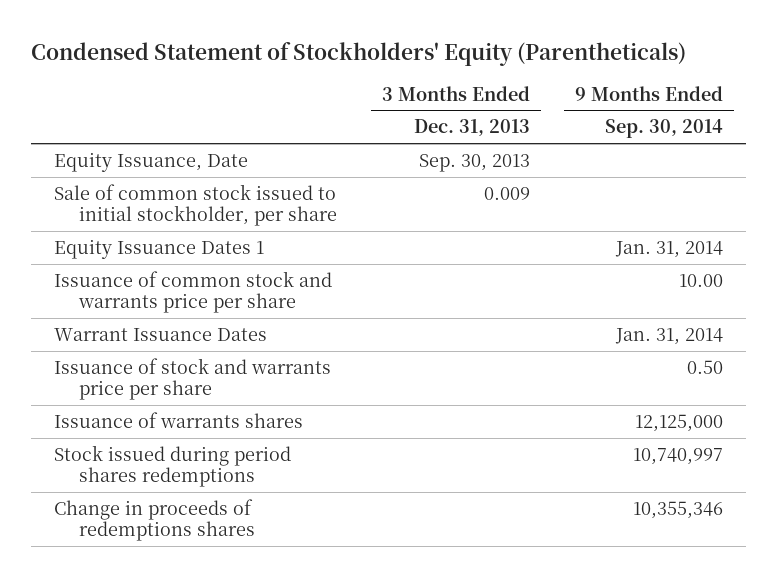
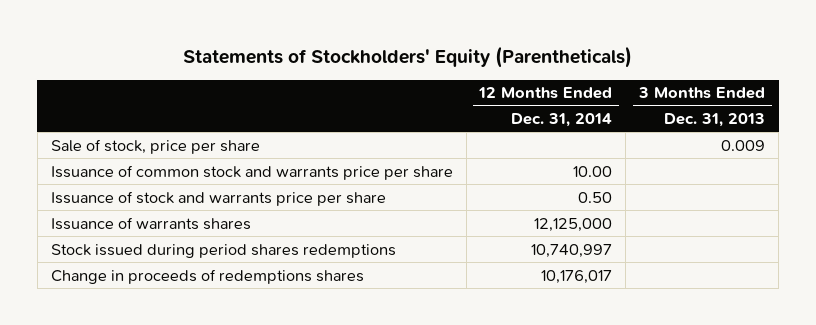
- Condensed Statement of Stockholders' Equity (Parentheticals)
+ Statements of Stockholders' Equity (Parentheticals)
- | 3 Months Ended Dec. 31, 2013 | 9 Months Ended Sep. 30, 2014
+ | 12 Months Ended Dec. 31, 2014 | 3 Months Ended Dec. 31, 2013
- Equity Issuance, Date | Sep. 30, 2013 |
- Sale of common stock issued to initial stockholder, per share | 0.009 |
- Equity Issuance Dates 1 | | Jan. 31, 2014
+ Sale of stock, price per share | | 0.009
- Warrant Issuance Dates | | Jan. 31, 2014

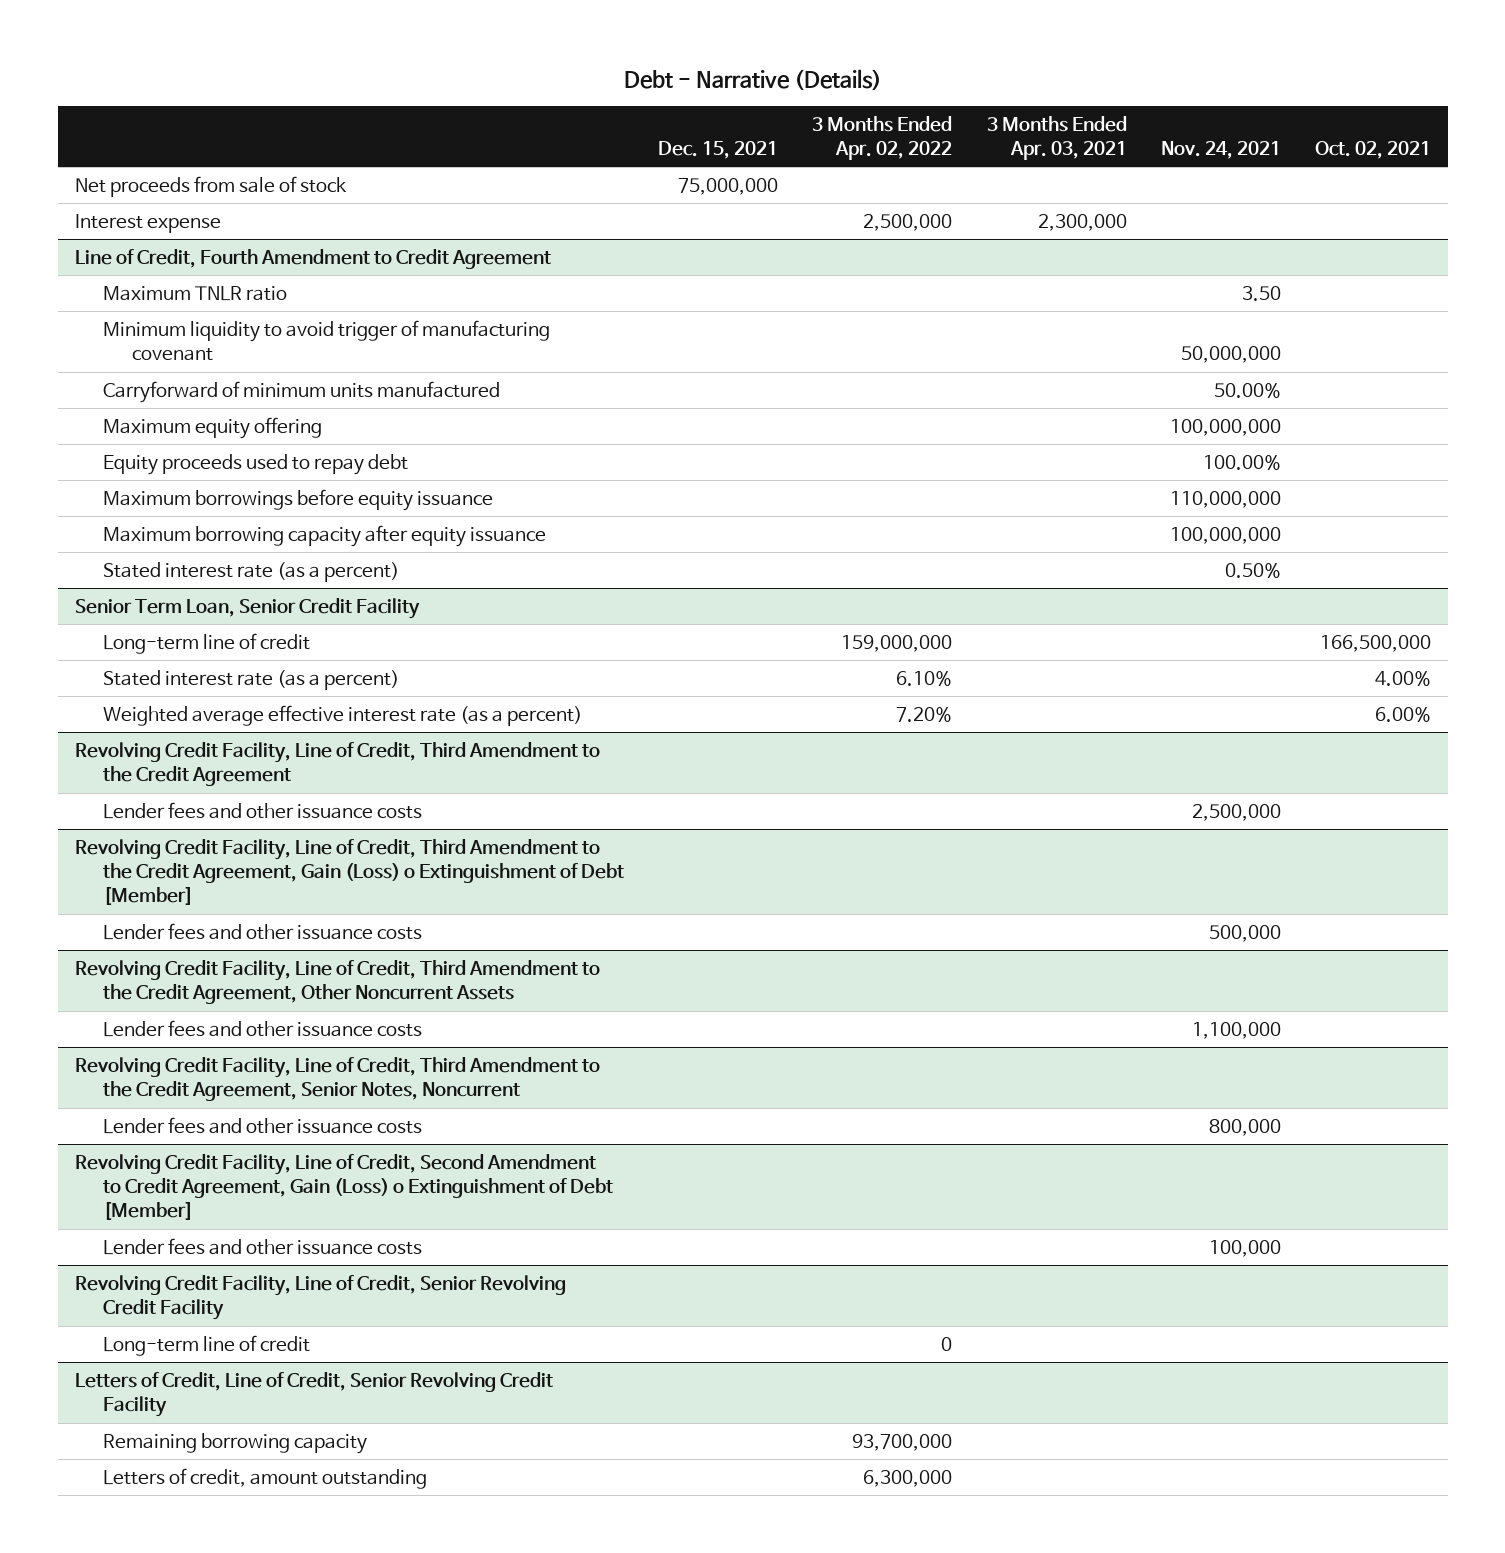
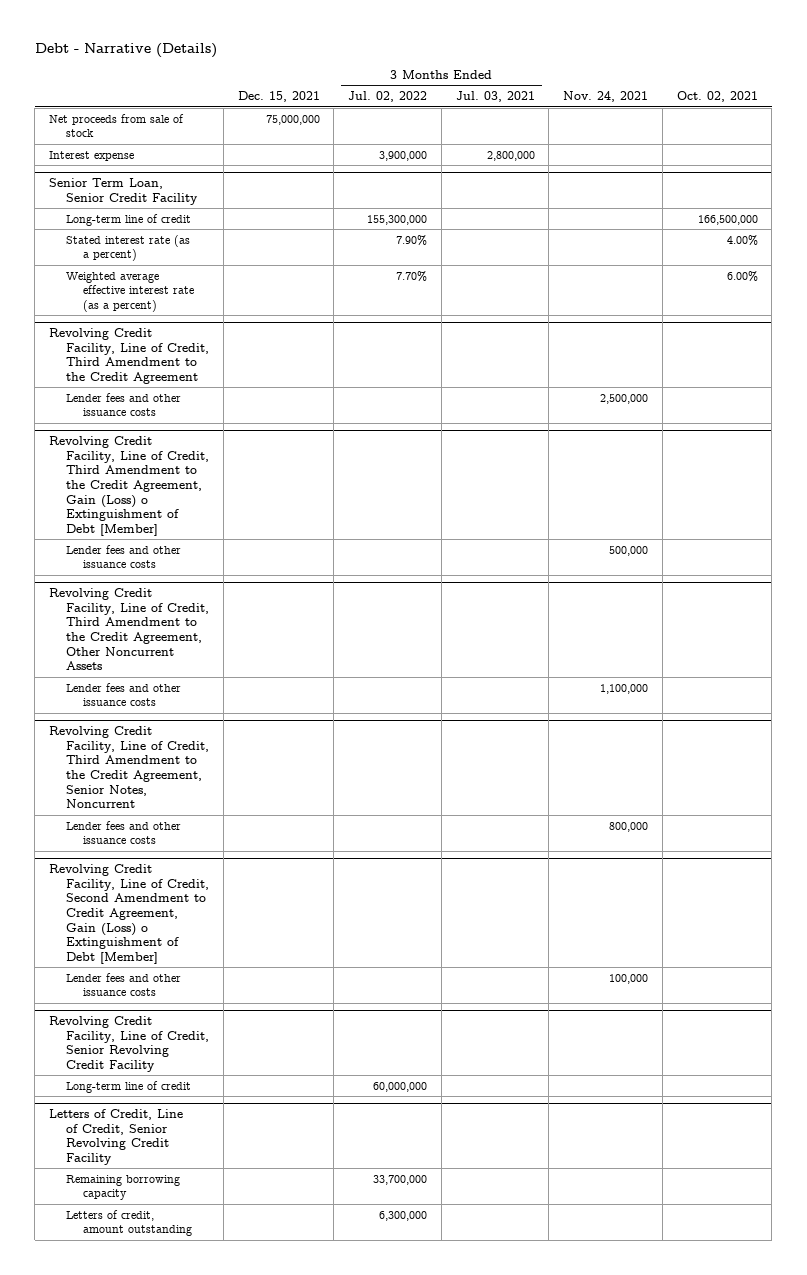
- | Dec. 15, 2021 | 3 Months Ended Apr. 02, 2022 | 3 Months Ended Apr. 03, 2021 | Nov. 24, 2021 | Oct. 02, 2021
+ | Dec. 15, 2021 | 3 Months Ended Jul. 02, 2022 | 3 Months Ended Jul. 03, 2021 | Nov. 24, 2021 | Oct. 02, 2021
- Line of Credit, Fourth Amendment to Credit Agreement
- Maximum TNLR ratio | | | | 3.50 |
- Minimum liquidity to avoid trigger of manufacturing covenant | | | | 50,000,000 |
- Carryforward of minimum units manufactured | | | | 50.00% |
- Maximum equity offering | | | | 100,000,000 |
- Equity proceeds used to repay debt | | | | 100.00% |
- Maximum borrowings before equity issuance | | | | 110,000,000 |
- Maximum borrowing capacity after equity issuance | | | | 100,000,000 |
- Stated interest rate (as a percent) | | | | 0.50% |

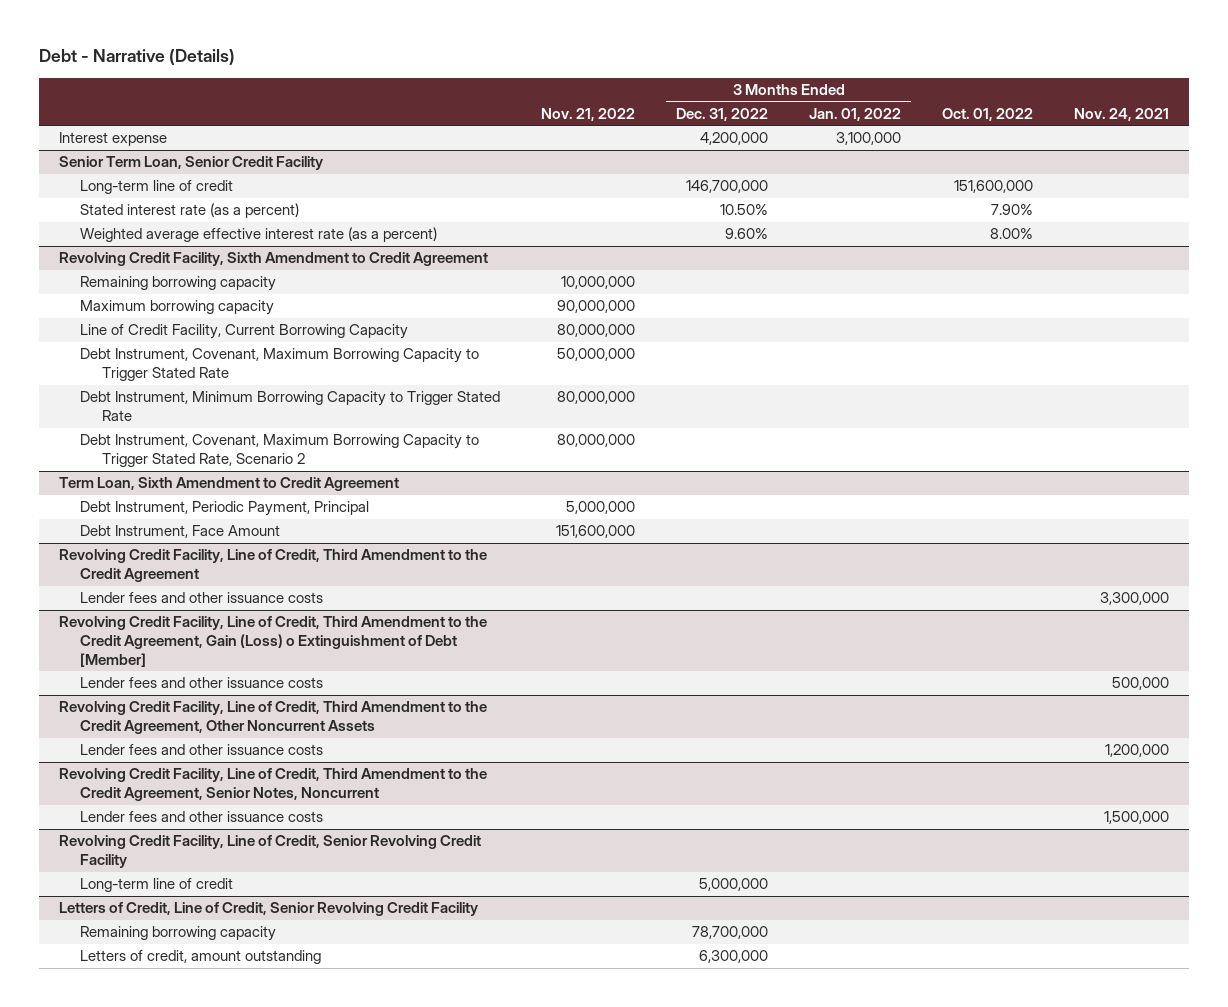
- | Dec. 15, 2021 | 3 Months Ended Jul. 02, 2022 | 3 Months Ended Jul. 03, 2021 | Nov. 24, 2021 | Oct. 02, 2021
+ | Nov. 21, 2022 | 3 Months Ended Dec. 31, 2022 | 3 Months Ended Jan. 01, 2022 | Oct. 01, 2022 | Nov. 24, 2021
- Net proceeds from sale of stock | 75,000,000 | | | |
+ Revolving Credit Facility, Sixth Amendment to Credit Agreement
+ Remaining borrowing capacity | 10,000,000 | | | |
+ Maximum borrowing capacity | 90,000,000 | | | |
+ Line of Credit Facility, Current Borrowing Capacity | 80,000,000 | | | |
+ Debt Instrument, Covenant, Maximum Borrowing Capacity to Trigger Stated Rate | 50,000,000 | | | |
+ Debt Instrument, Minimum Borrowing Capacity to Trigger Stated Rate | 80,000,000 | | | |
+ Debt Instrument, Covenant, Maximum Borrowing Capacity to Trigger Stated Rate, Scenario 2 | 80,000,000 | | | |
+ Term Loan, Sixth Amendment to Credit Agreement
+ Debt Instrument, Periodic Payment, Principal | 5,000,000 | | | |
+ Debt Instrument, Face Amount | 151,600,000 | | | |
@ Revolving Credit Facility, Line of Credit, Third Amendment to the Credit Agreement
- Lender fees and other issuance costs | | | | 2,500,000 |
+ Lender fees and other issuance costs | | | | | 3,300,000
@ Revolving Credit Facility, Line of Credit, Third Amendment to the Credit Agreement, Other Noncurrent Assets
- Lender fees and other issuance costs | | | | 1,100,000 |
+ Lender fees and other issuance costs | | | | | 1,200,000
@ Revolving Credit Facility, Line of Credit, Third Amendment to the Credit Agreement, Senior Notes, Noncurrent
- Lender fees and other issuance costs | | | | 800,000 |
- Revolving Credit Facility, Line of Credit, Second Amendment to Credit Agreement, Gain (Loss) o Extinguishment of Debt [Member]
- Lender fees and other issuance costs | | | | 100,000 |
@ Revolving Credit Facility, Line of Credit, Third Amendment to the Credit Agreement, Senior Notes, Noncurrent
+ Lender fees and other issuance costs | | | | | 1,500,000

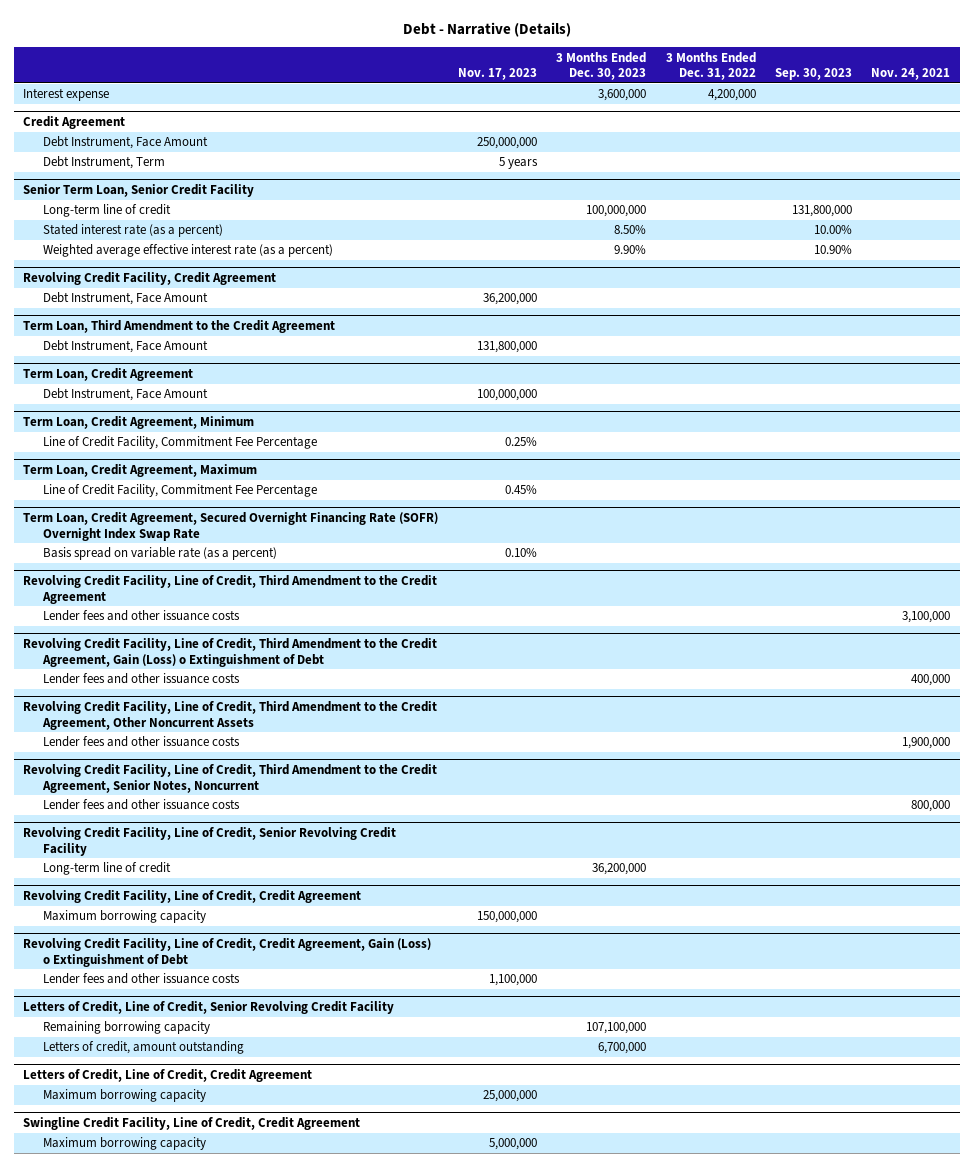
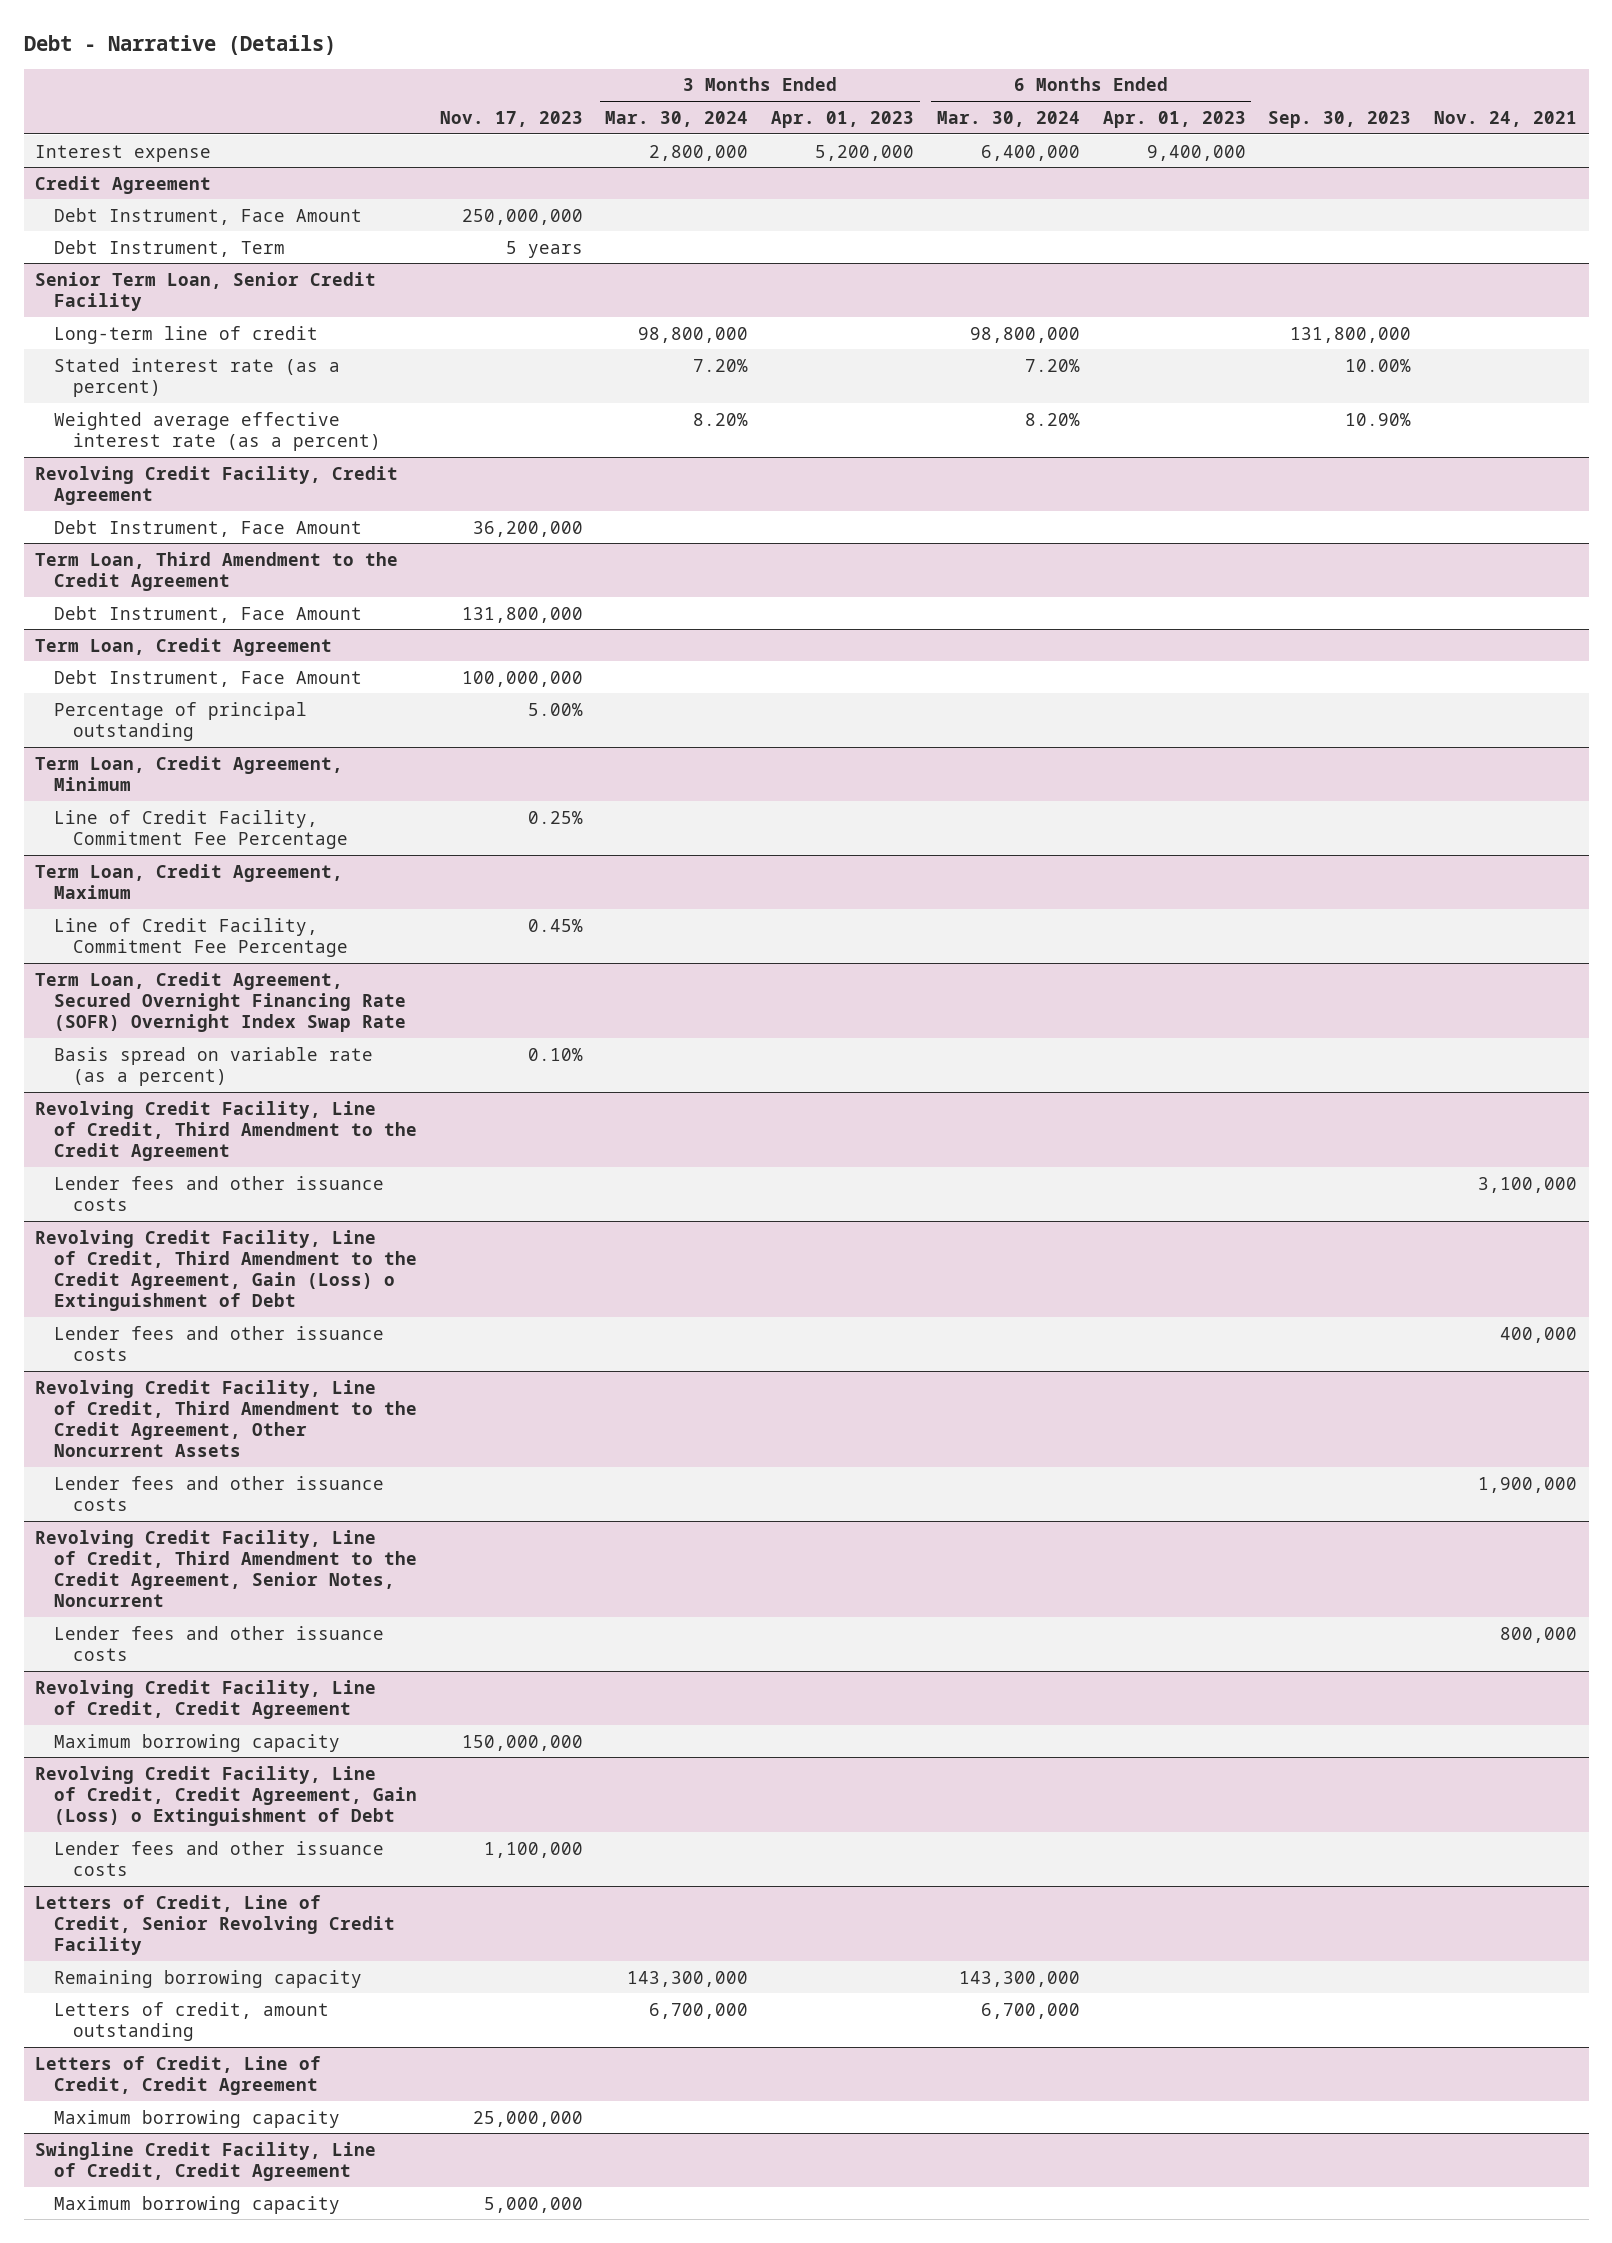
- | Nov. 17, 2023 | 3 Months Ended Dec. 30, 2023 | 3 Months Ended Dec. 31, 2022 | Sep. 30, 2023 | Nov. 24, 2021
+ | Nov. 17, 2023 | 3 Months Ended Mar. 30, 2024 | 3 Months Ended Apr. 01, 2023 | 6 Months Ended Mar. 30, 2024 | 6 Months Ended Apr. 01, 2023 | Sep. 30, 2023 | Nov. 24, 2021
@ Term Loan, Credit Agreement
+ Percentage of principal outstanding | 5.00% | | | | | |
- Revolving Credit Facility, Line of Credit, Senior Revolving Credit Facility
- Long-term line of credit | | 36,200,000 | | |

